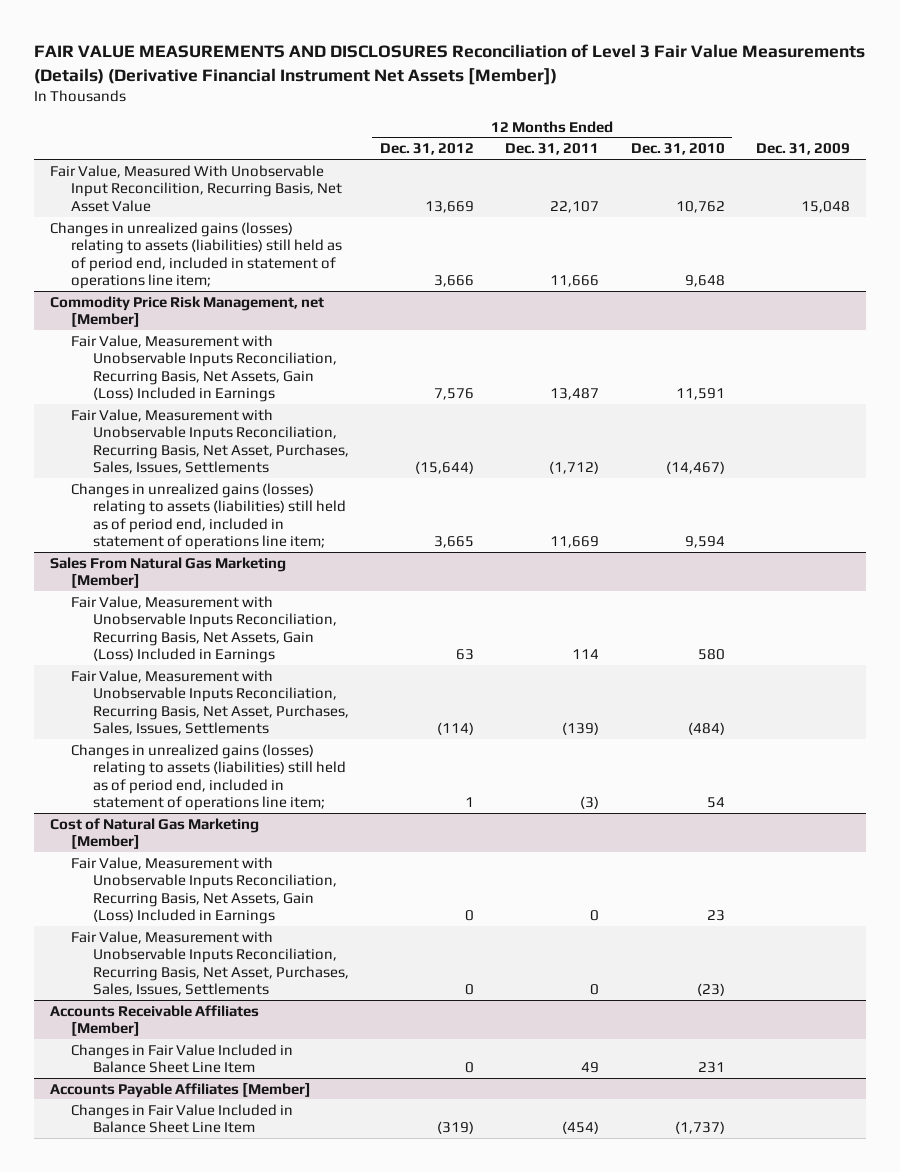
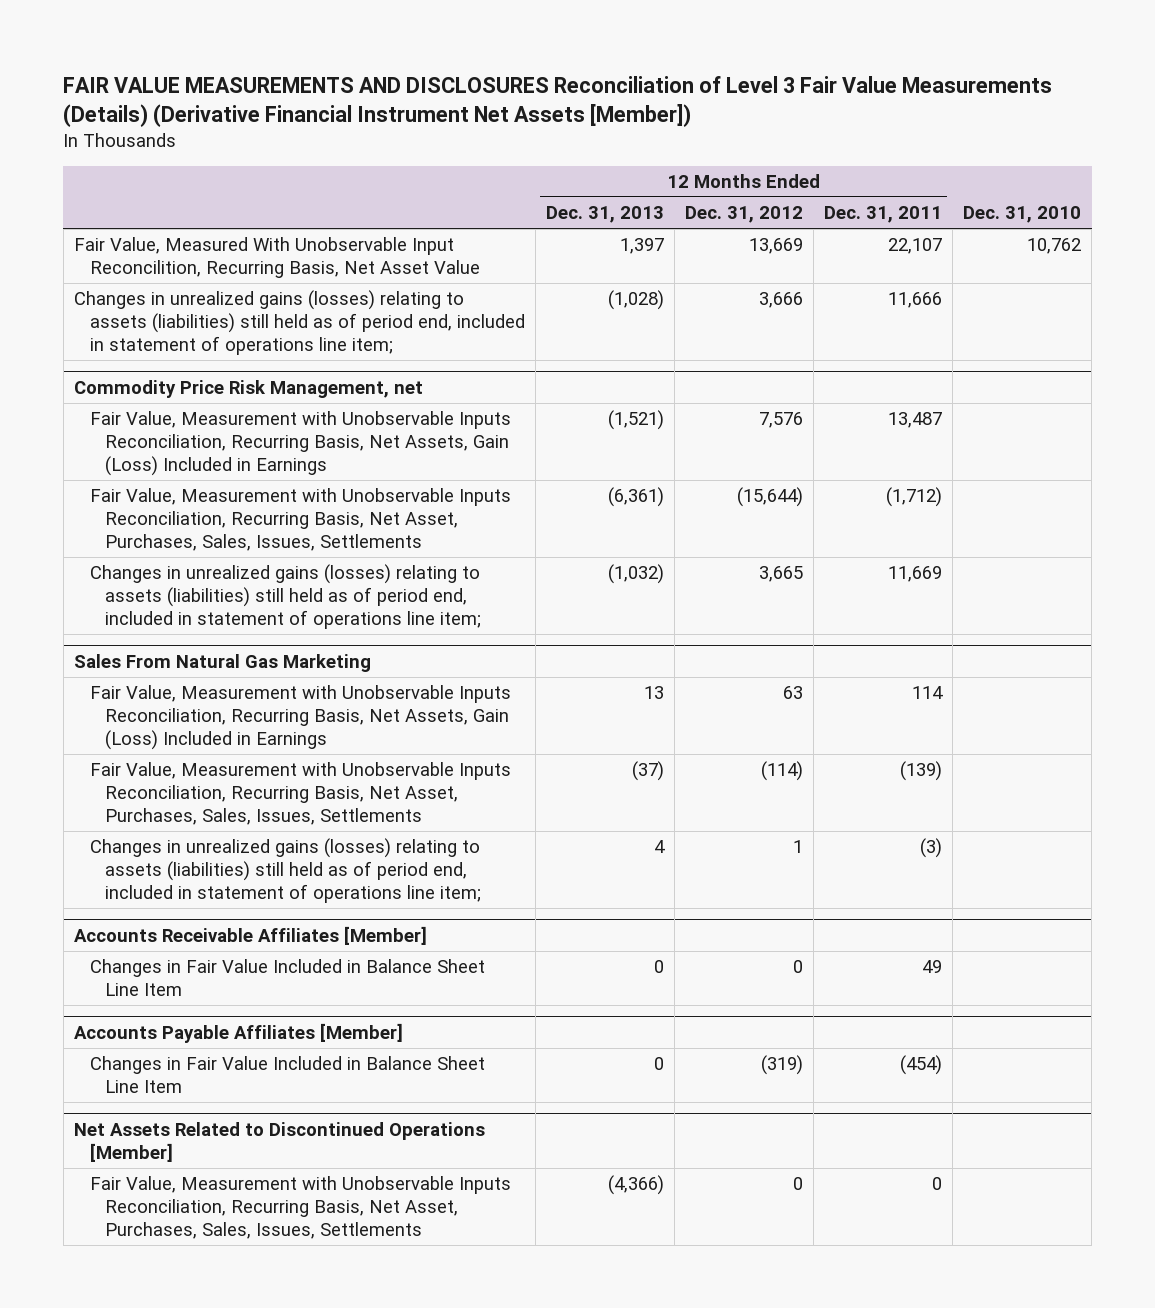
- | 12 Months Ended Dec. 31, 2012 | 12 Months Ended Dec. 31, 2011 | 12 Months Ended Dec. 31, 2010 | Dec. 31, 2009
+ | 12 Months Ended Dec. 31, 2013 | 12 Months Ended Dec. 31, 2012 | 12 Months Ended Dec. 31, 2011 | Dec. 31, 2010
- Commodity Price Risk Management, net [Member]
+ Commodity Price Risk Management, net
- Sales From Natural Gas Marketing [Member]
+ Sales From Natural Gas Marketing
- Cost of Natural Gas Marketing [Member]
- Fair Value, Measurement with Unobservable Inputs Reconciliation, Recurring Basis, Net Assets, Gain (Loss) Included in Earnings | 0 | 0 | 23 |
- Fair Value, Measurement with Unobservable Inputs Reconciliation, Recurring Basis, Net Asset, Purchases, Sales, Issues, Settlements | 0 | 0 | (23) |
+ Net Assets Related to Discontinued Operations [Member]
+ Fair Value, Measurement with Unobservable Inputs Reconciliation, Recurring Basis, Net Asset, Purchases, Sales, Issues, Settlements | (4,366) | 0 | 0 |

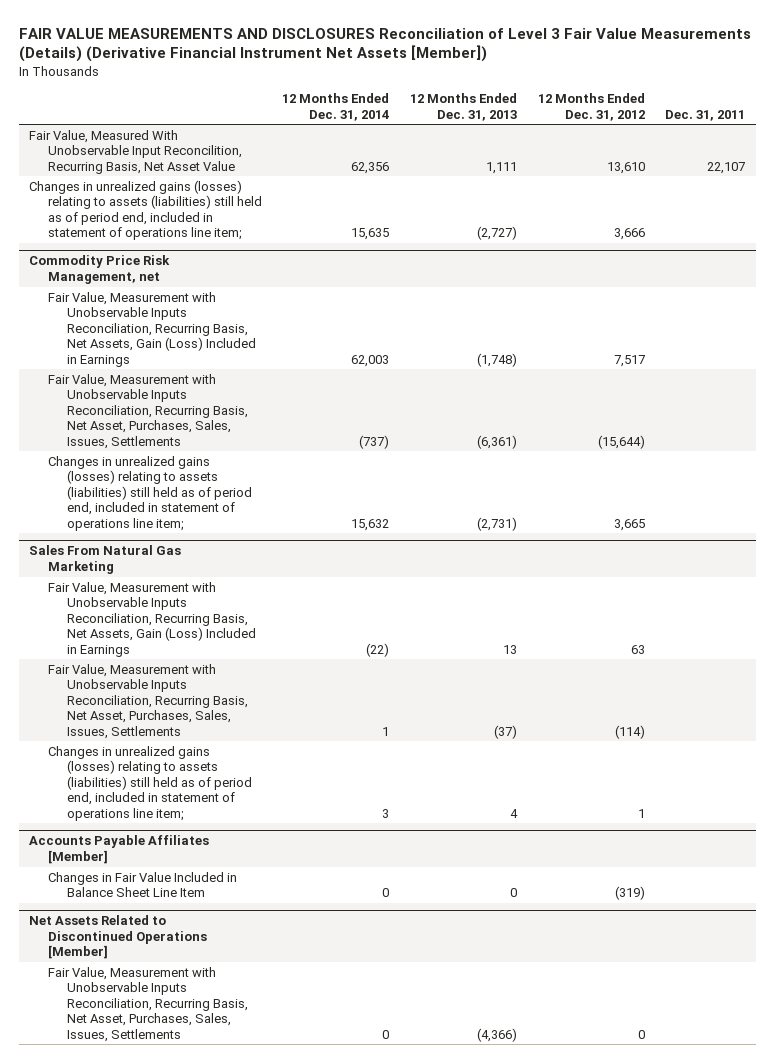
- | 12 Months Ended Dec. 31, 2013 | 12 Months Ended Dec. 31, 2012 | 12 Months Ended Dec. 31, 2011 | Dec. 31, 2010
+ | 12 Months Ended Dec. 31, 2014 | 12 Months Ended Dec. 31, 2013 | 12 Months Ended Dec. 31, 2012 | Dec. 31, 2011
- Fair Value, Measured With Unobservable Input Reconcilition, Recurring Basis, Net Asset Value | 1,397 | 13,669 | 22,107 | 10,762
- Changes in unrealized gains (losses) relating to assets (liabilities) still held as of period end, included in statement of operations line item; | (1,028) | 3,666 | 11,666 |
+ Fair Value, Measured With Unobservable Input Reconcilition, Recurring Basis, Net Asset Value | 62,356 | 1,111 | 13,610 | 22,107
+ Changes in unrealized gains (losses) relating to assets (liabilities) still held as of period end, included in statement of operations line item; | 15,635 | (2,727) | 3,666 |
@ Commodity Price Risk Management, net
- Fair Value, Measurement with Unobservable Inputs Reconciliation, Recurring Basis, Net Assets, Gain (Loss) Included in Earnings | (1,521) | 7,576 | 13,487 |
+ Fair Value, Measurement with Unobservable Inputs Reconciliation, Recurring Basis, Net Assets, Gain (Loss) Included in Earnings | 62,003 | (1,748) | 7,517 |
- Changes in unrealized gains (losses) relating to assets (liabilities) still held as of period end, included in statement of operations line item; | (1,032) | 3,665 | 11,669 |
+ Changes in unrealized gains (losses) relating to assets (liabilities) still held as of period end, included in statement of operations line item; | 15,632 | (2,731) | 3,665 |
- Accounts Receivable Affiliates [Member]
- Changes in Fair Value Included in Balance Sheet Line Item | 0 | 0 | 49 |

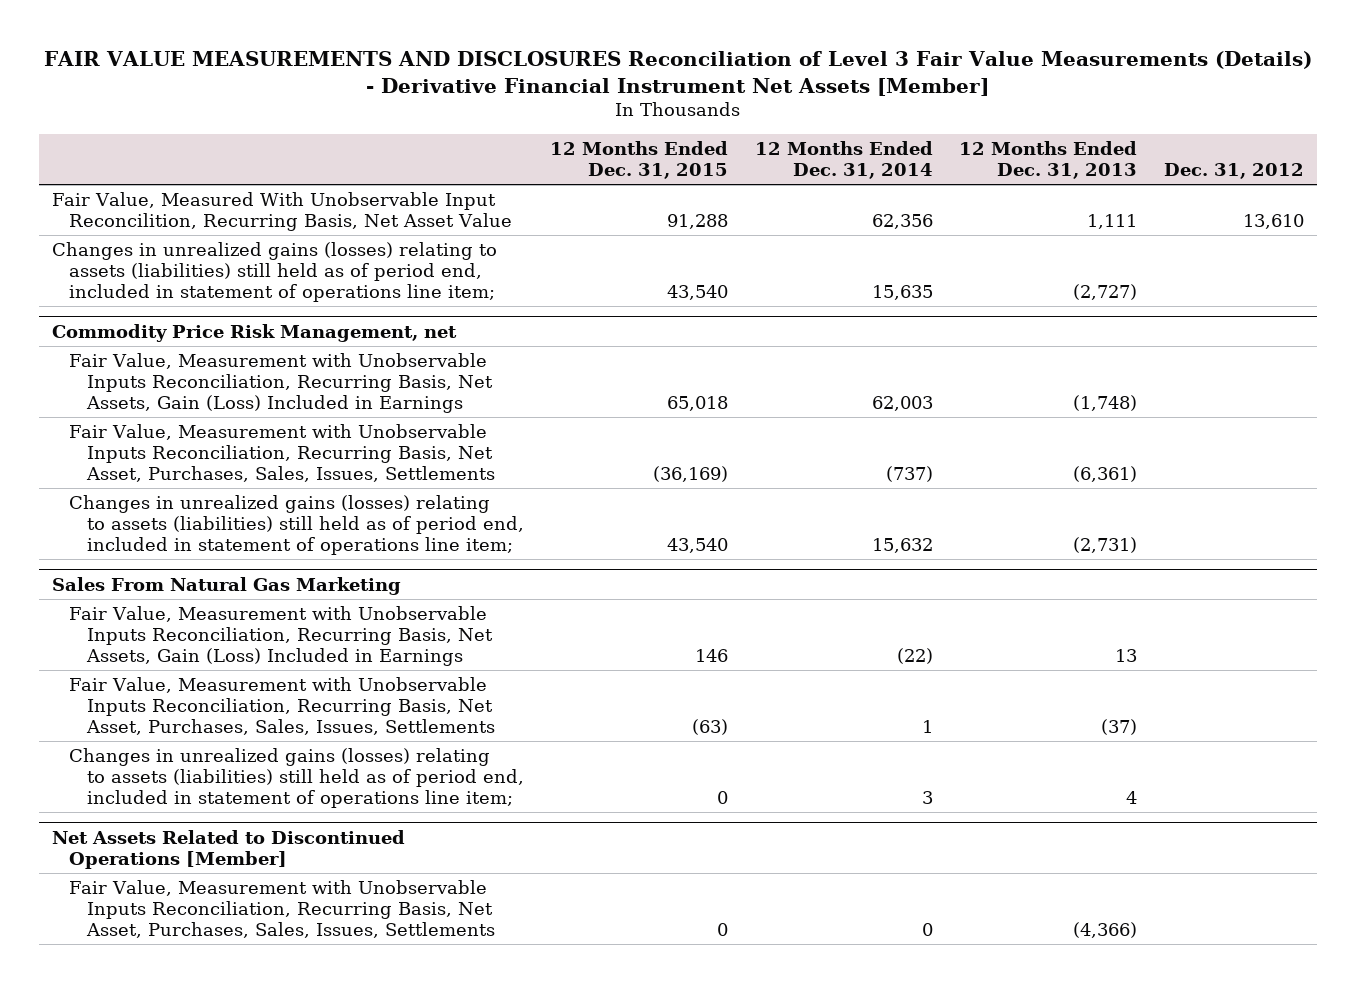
- FAIR VALUE MEASUREMENTS AND DISCLOSURES Reconciliation of Level 3 Fair Value Measurements (Details) (Derivative Financial Instrument Net Assets [Member])
+ FAIR VALUE MEASUREMENTS AND DISCLOSURES Reconciliation of Level 3 Fair Value Measurements (Details) - Derivative Financial Instrument Net Assets [Member]
- | 12 Months Ended Dec. 31, 2014 | 12 Months Ended Dec. 31, 2013 | 12 Months Ended Dec. 31, 2012 | Dec. 31, 2011
+ | 12 Months Ended Dec. 31, 2015 | 12 Months Ended Dec. 31, 2014 | 12 Months Ended Dec. 31, 2013 | Dec. 31, 2012
- Accounts Payable Affiliates [Member]
- Changes in Fair Value Included in Balance Sheet Line Item | 0 | 0 | (319) |

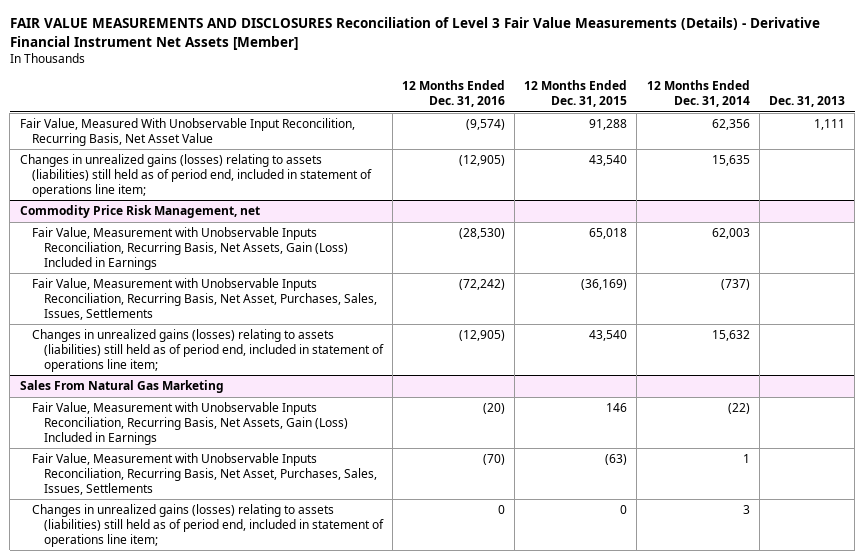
- | 12 Months Ended Dec. 31, 2015 | 12 Months Ended Dec. 31, 2014 | 12 Months Ended Dec. 31, 2013 | Dec. 31, 2012
+ | 12 Months Ended Dec. 31, 2016 | 12 Months Ended Dec. 31, 2015 | 12 Months Ended Dec. 31, 2014 | Dec. 31, 2013
- Net Assets Related to Discontinued Operations [Member]
- Fair Value, Measurement with Unobservable Inputs Reconciliation, Recurring Basis, Net Asset, Purchases, Sales, Issues, Settlements | 0 | 0 | (4,366) |

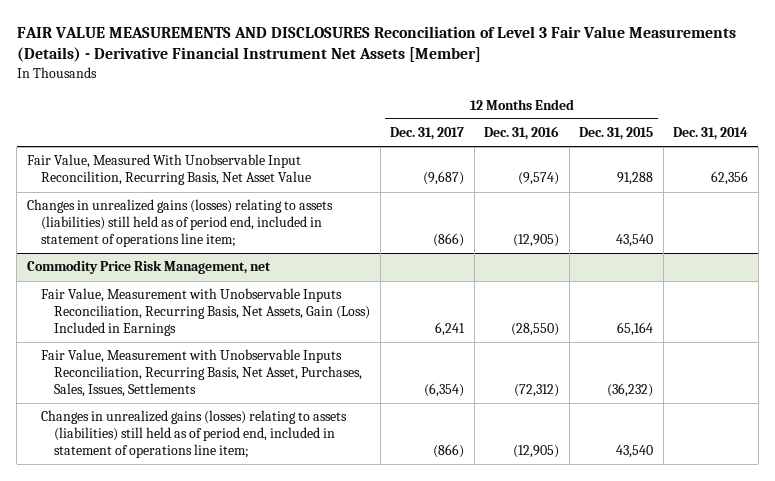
- | 12 Months Ended Dec. 31, 2016 | 12 Months Ended Dec. 31, 2015 | 12 Months Ended Dec. 31, 2014 | Dec. 31, 2013
+ | 12 Months Ended Dec. 31, 2017 | 12 Months Ended Dec. 31, 2016 | 12 Months Ended Dec. 31, 2015 | Dec. 31, 2014
@ Commodity Price Risk Management, net
- Fair Value, Measurement with Unobservable Inputs Reconciliation, Recurring Basis, Net Assets, Gain (Loss) Included in Earnings | (28,530) | 65,018 | 62,003 |
- Fair Value, Measurement with Unobservable Inputs Reconciliation, Recurring Basis, Net Asset, Purchases, Sales, Issues, Settlements | (72,242) | (36,169) | (737) |
+ Fair Value, Measurement with Unobservable Inputs Reconciliation, Recurring Basis, Net Assets, Gain (Loss) Included in Earnings | 6,241 | (28,550) | 65,164 |
+ Fair Value, Measurement with Unobservable Inputs Reconciliation, Recurring Basis, Net Asset, Purchases, Sales, Issues, Settlements | (6,354) | (72,312) | (36,232) |
- Sales From Natural Gas Marketing
- Fair Value, Measurement with Unobservable Inputs Reconciliation, Recurring Basis, Net Assets, Gain (Loss) Included in Earnings | (20) | 146 | (22) |
- Fair Value, Measurement with Unobservable Inputs Reconciliation, Recurring Basis, Net Asset, Purchases, Sales, Issues, Settlements | (70) | (63) | 1 |
- Changes in unrealized gains (losses) relating to assets (liabilities) still held as of period end, included in statement of operations line item; | 0 | 0 | 3 |

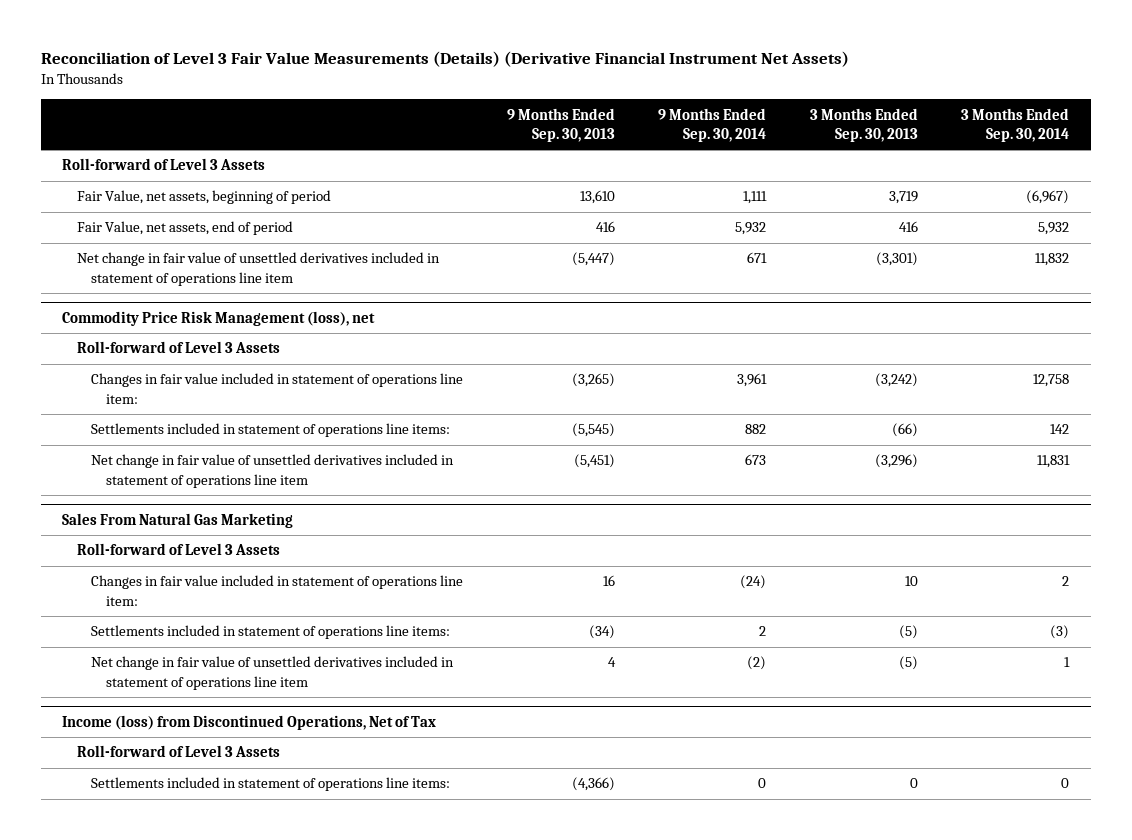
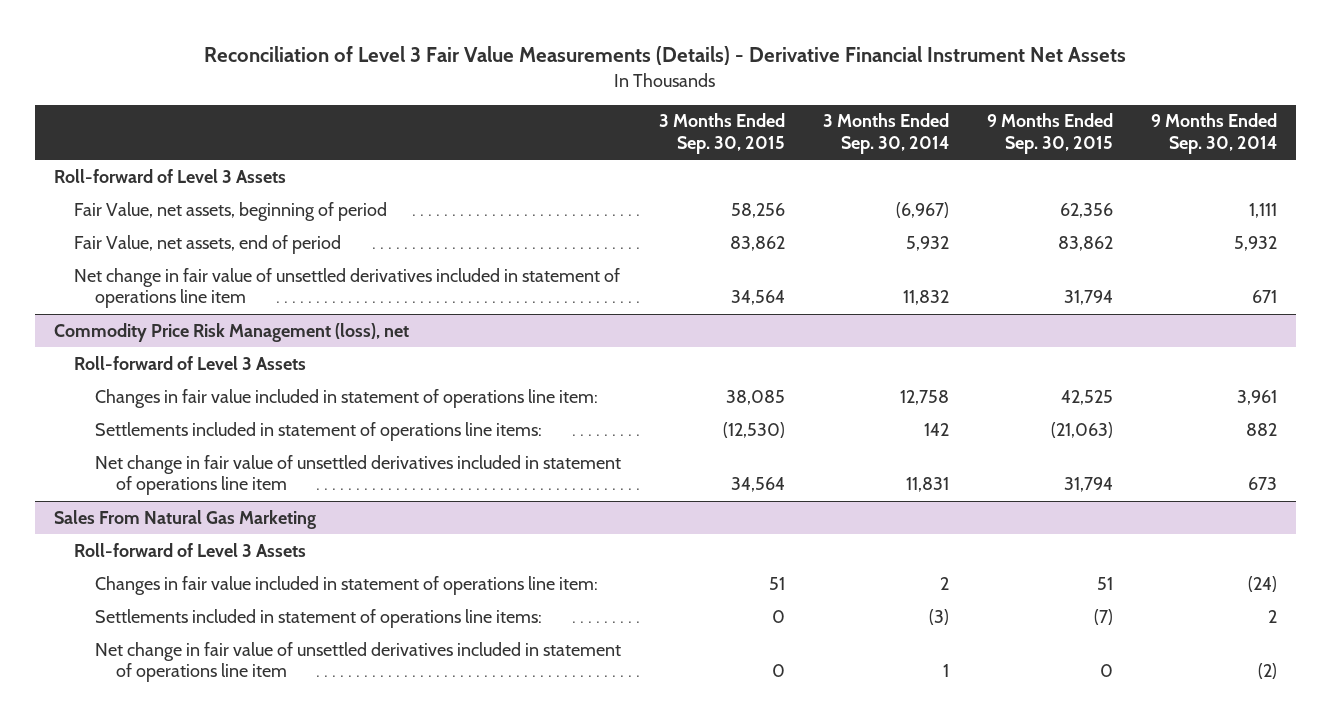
- Reconciliation of Level 3 Fair Value Measurements (Details) (Derivative Financial Instrument Net Assets)
+ Reconciliation of Level 3 Fair Value Measurements (Details) - Derivative Financial Instrument Net Assets
- | 9 Months Ended Sep. 30, 2013 | 9 Months Ended Sep. 30, 2014 | 3 Months Ended Sep. 30, 2013 | 3 Months Ended Sep. 30, 2014
+ | 3 Months Ended Sep. 30, 2015 | 3 Months Ended Sep. 30, 2014 | 9 Months Ended Sep. 30, 2015 | 9 Months Ended Sep. 30, 2014
- Income (loss) from Discontinued Operations, Net of Tax
- Roll-forward of Level 3 Assets
- Settlements included in statement of operations line items: | (4,366) | 0 | 0 | 0

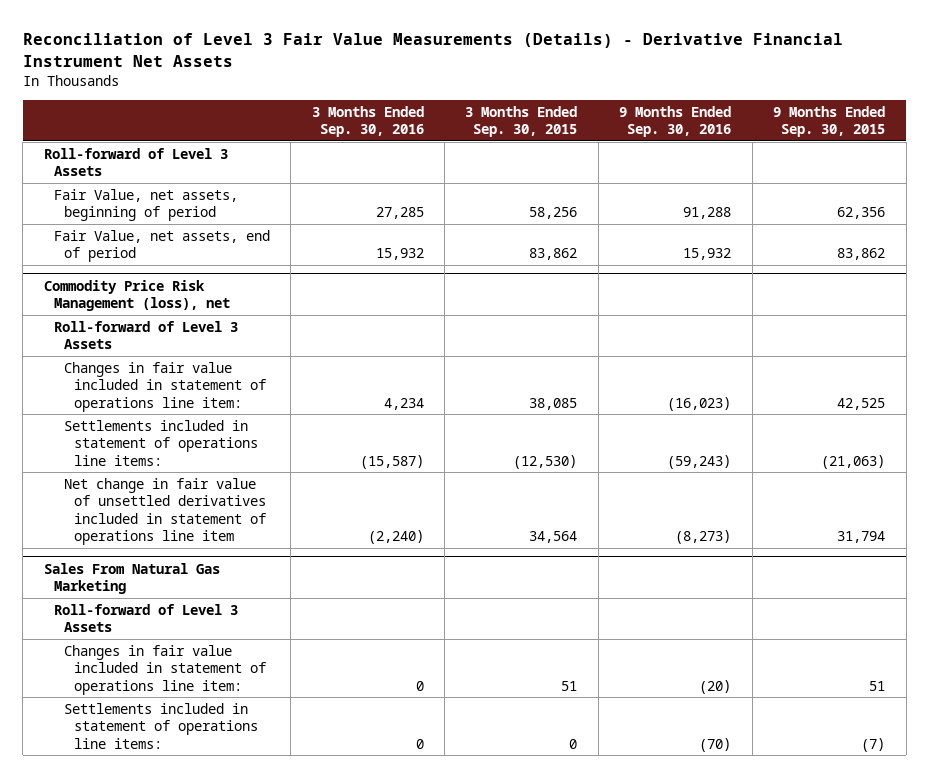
- | 3 Months Ended Sep. 30, 2015 | 3 Months Ended Sep. 30, 2014 | 9 Months Ended Sep. 30, 2015 | 9 Months Ended Sep. 30, 2014
+ | 3 Months Ended Sep. 30, 2016 | 3 Months Ended Sep. 30, 2015 | 9 Months Ended Sep. 30, 2016 | 9 Months Ended Sep. 30, 2015
- Net change in fair value of unsettled derivatives included in statement of operations line item | 34,564 | 11,832 | 31,794 | 671
@ Sales From Natural Gas Marketing
- Net change in fair value of unsettled derivatives included in statement of operations line item | 0 | 1 | 0 | (2)

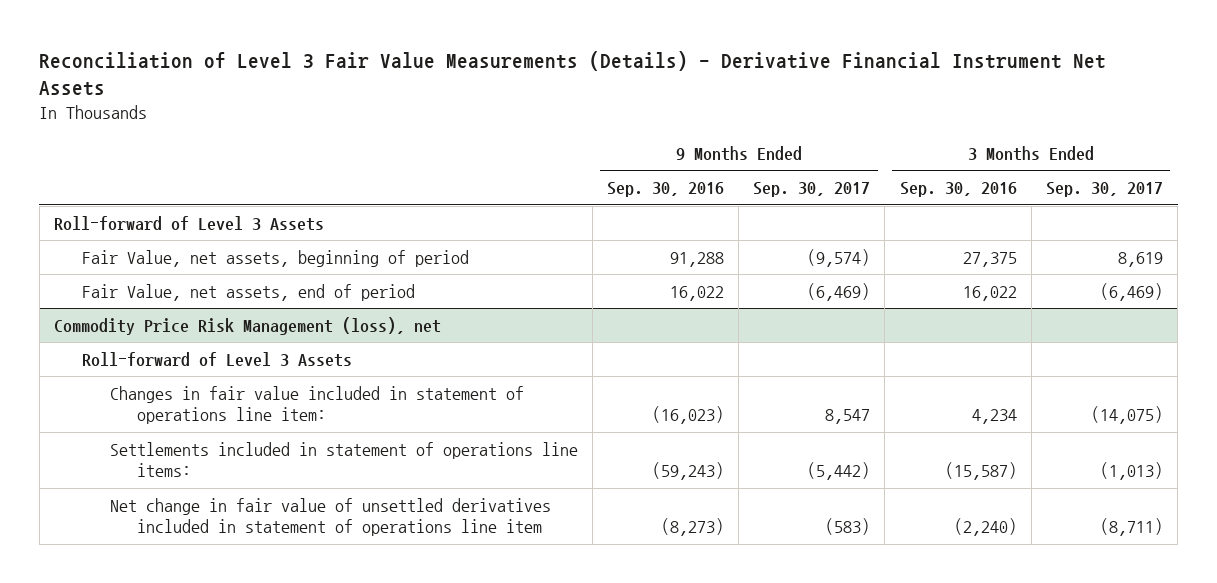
- | 3 Months Ended Sep. 30, 2016 | 3 Months Ended Sep. 30, 2015 | 9 Months Ended Sep. 30, 2016 | 9 Months Ended Sep. 30, 2015
+ | 9 Months Ended Sep. 30, 2016 | 9 Months Ended Sep. 30, 2017 | 3 Months Ended Sep. 30, 2016 | 3 Months Ended Sep. 30, 2017
- Fair Value, net assets, beginning of period | 27,285 | 58,256 | 91,288 | 62,356
- Fair Value, net assets, end of period | 15,932 | 83,862 | 15,932 | 83,862
+ Fair Value, net assets, beginning of period | 91,288 | (9,574) | 27,375 | 8,619
+ Fair Value, net assets, end of period | 16,022 | (6,469) | 16,022 | (6,469)
- Sales From Natural Gas Marketing
- Roll-forward of Level 3 Assets
- Changes in fair value included in statement of operations line item: | 0 | 51 | (20) | 51
- Settlements included in statement of operations line items: | 0 | 0 | (70) | (7)

